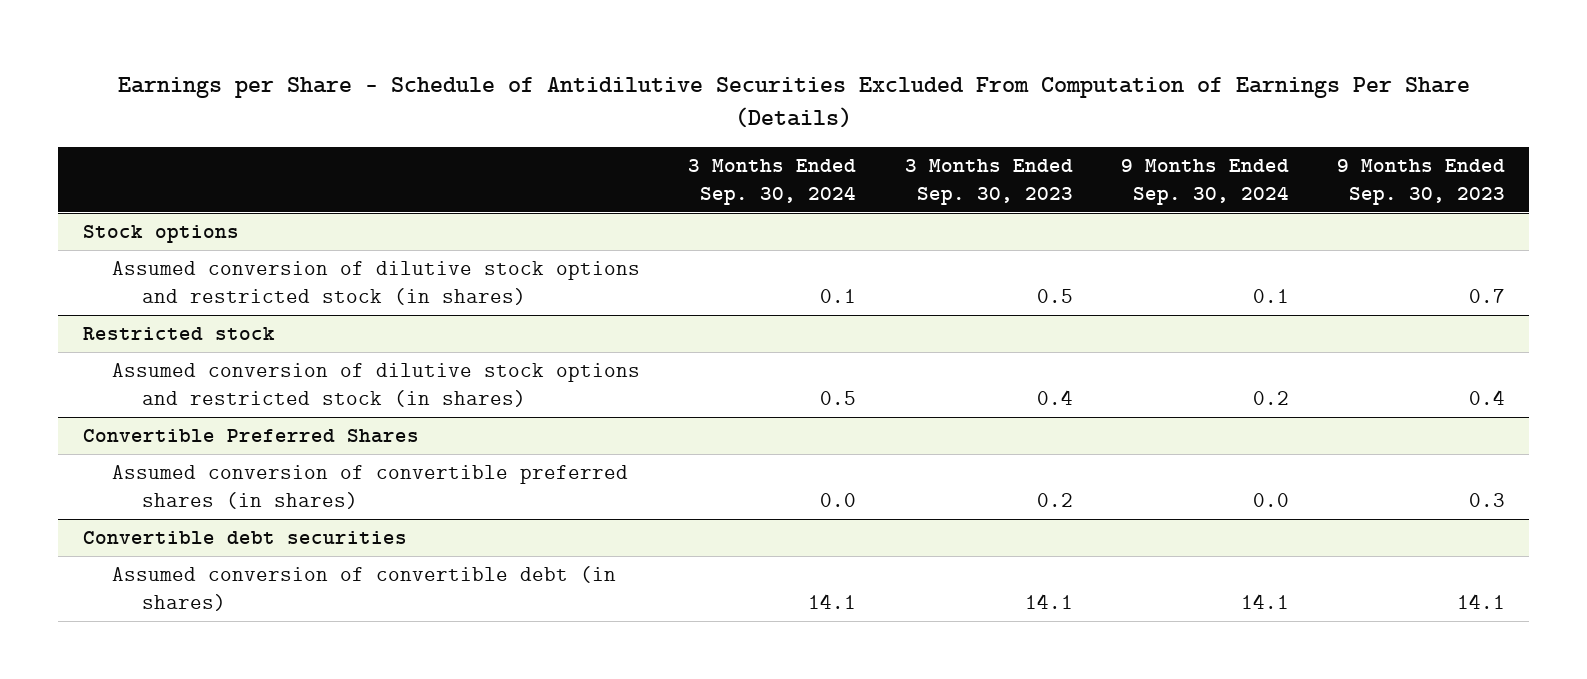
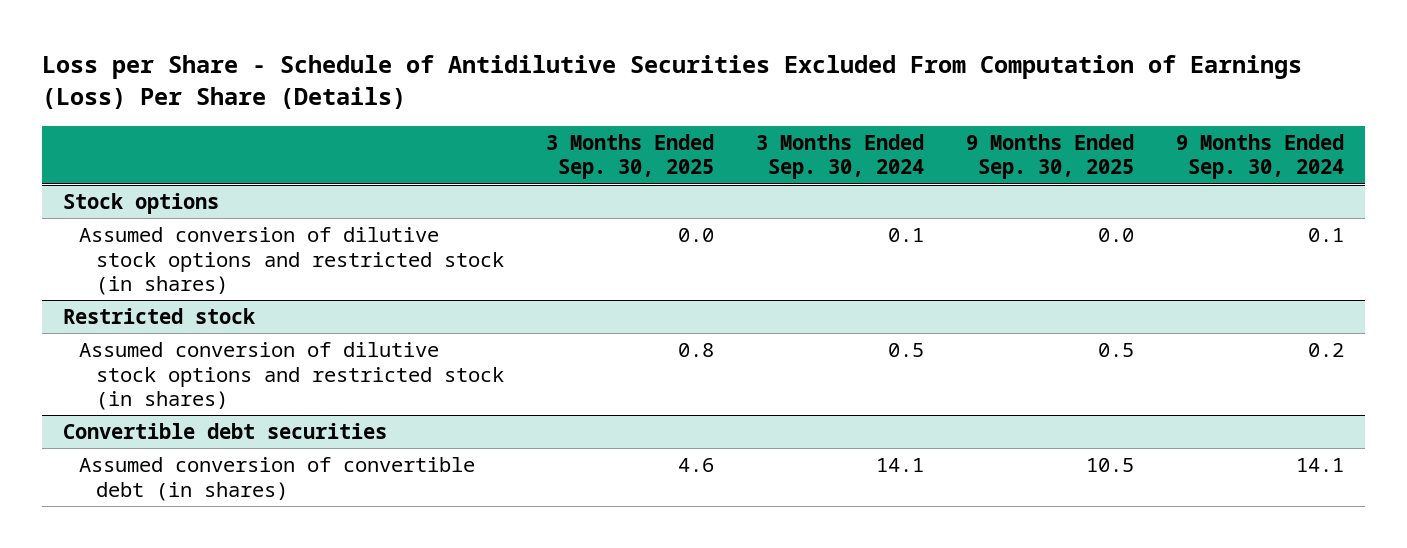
- Earnings per Share - Schedule of Antidilutive Securities Excluded From Computation of Earnings Per Share (Details)
+ Loss per Share - Schedule of Antidilutive Securities Excluded From Computation of Earnings (Loss) Per Share (Details)
- | 3 Months Ended Sep. 30, 2024 | 3 Months Ended Sep. 30, 2023 | 9 Months Ended Sep. 30, 2024 | 9 Months Ended Sep. 30, 2023
+ | 3 Months Ended Sep. 30, 2025 | 3 Months Ended Sep. 30, 2024 | 9 Months Ended Sep. 30, 2025 | 9 Months Ended Sep. 30, 2024
- Convertible Preferred Shares
- Assumed conversion of convertible preferred shares (in shares) | 0.0 | 0.2 | 0.0 | 0.3

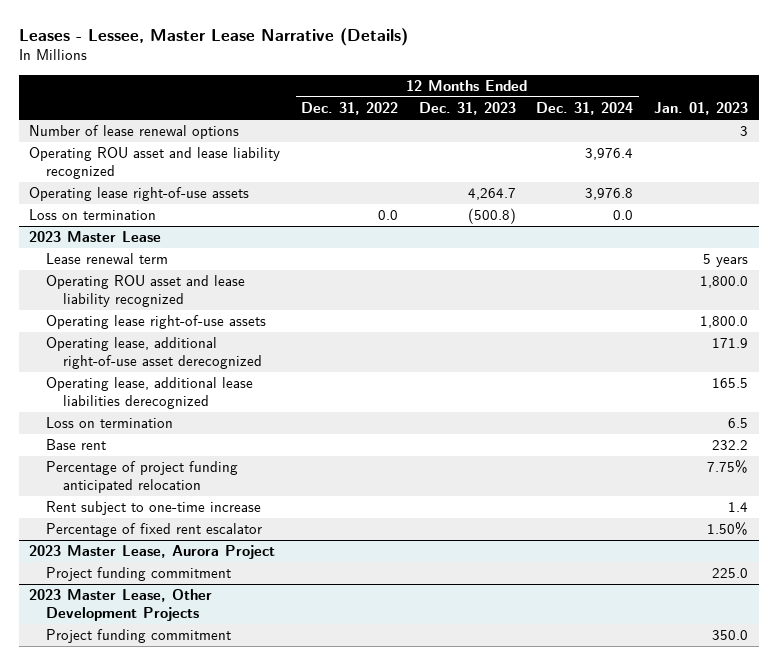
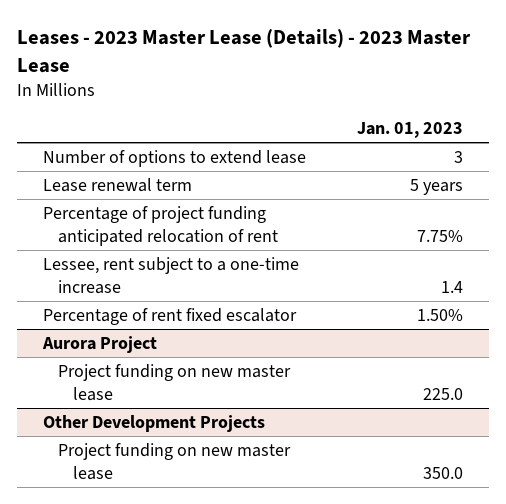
- Leases - Lessee, Master Lease Narrative (Details)
+ Leases - 2023 Master Lease (Details) - 2023 Master Lease
- | 12 Months Ended Dec. 31, 2022 | 12 Months Ended Dec. 31, 2023 | 12 Months Ended Dec. 31, 2024 | Jan. 01, 2023
+ | Jan. 01, 2023
- Number of lease renewal options | | | | 3
- Operating ROU asset and lease liability recognized | | | 3,976.4 |
- Operating lease right-of-use assets | | 4,264.7 | 3,976.8 |
- Loss on termination | 0.0 | (500.8) | 0.0 |
- 2023 Master Lease
+ Number of options to extend lease | 3
- Operating ROU asset and lease liability recognized | | | | 1,800.0
- Operating lease right-of-use assets | | | | 1,800.0
- Operating lease, additional right-of-use asset derecognized | | | | 171.9
- Operating lease, additional lease liabilities derecognized | | | | 165.5
- Loss on termination | | | | 6.5
- Base rent | | | | 232.2
- Percentage of project funding anticipated relocation | | | | 7.75%
- Rent subject to one-time increase | | | | 1.4
- Percentage of fixed rent escalator | | | | 1.50%
- 2023 Master Lease, Aurora Project
- Project funding commitment | | | | 225.0
- 2023 Master Lease, Other Development Projects
- Project funding commitment | | | | 350.0
+ Percentage of project funding anticipated relocation of rent | 7.75%
+ Lessee, rent subject to a one-time increase | 1.4
+ Percentage of rent fixed escalator | 1.50%
+ Aurora Project
+ Project funding on new master lease | 225.0
+ Other Development Projects
+ Project funding on new master lease | 350.0

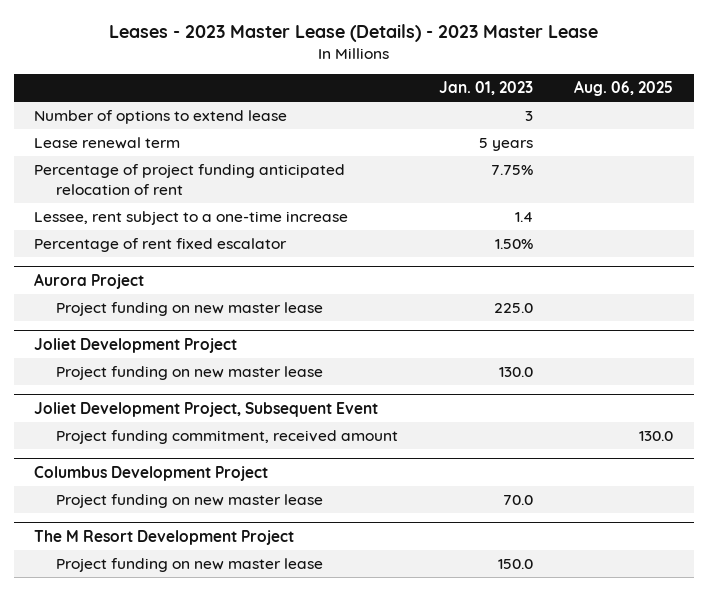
- | Jan. 01, 2023
+ | Jan. 01, 2023 | Aug. 06, 2025
- Other Development Projects
- Project funding on new master lease | 350.0
+ Joliet Development Project
+ Project funding on new master lease | 130.0 |
+ Joliet Development Project, Subsequent Event
+ Project funding commitment, received amount | | 130.0
+ Columbus Development Project
+ Project funding on new master lease | 70.0 |
+ The M Resort Development Project
+ Project funding on new master lease | 150.0 |

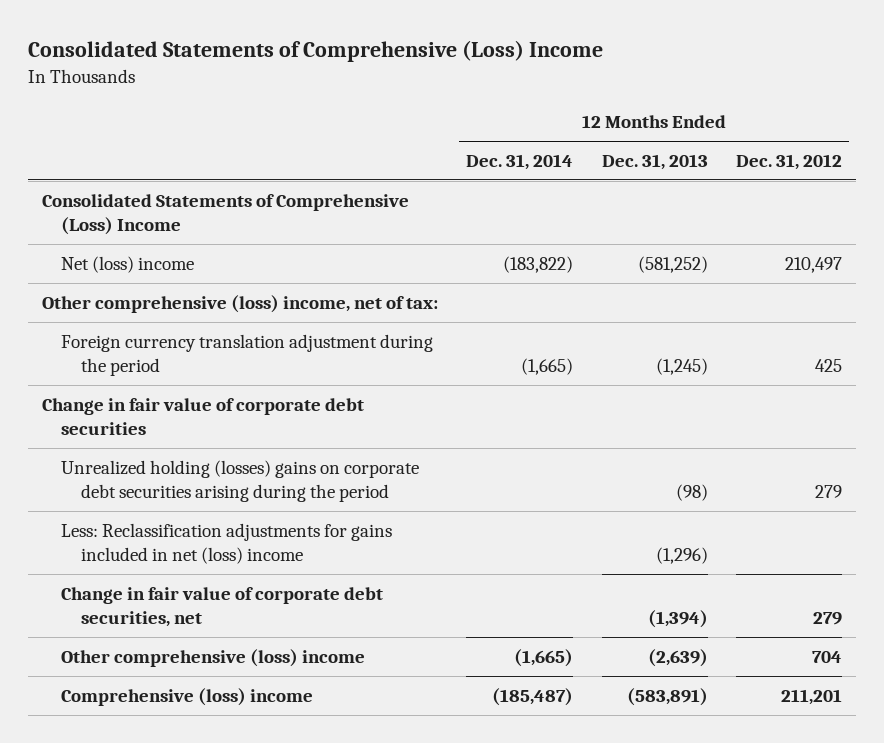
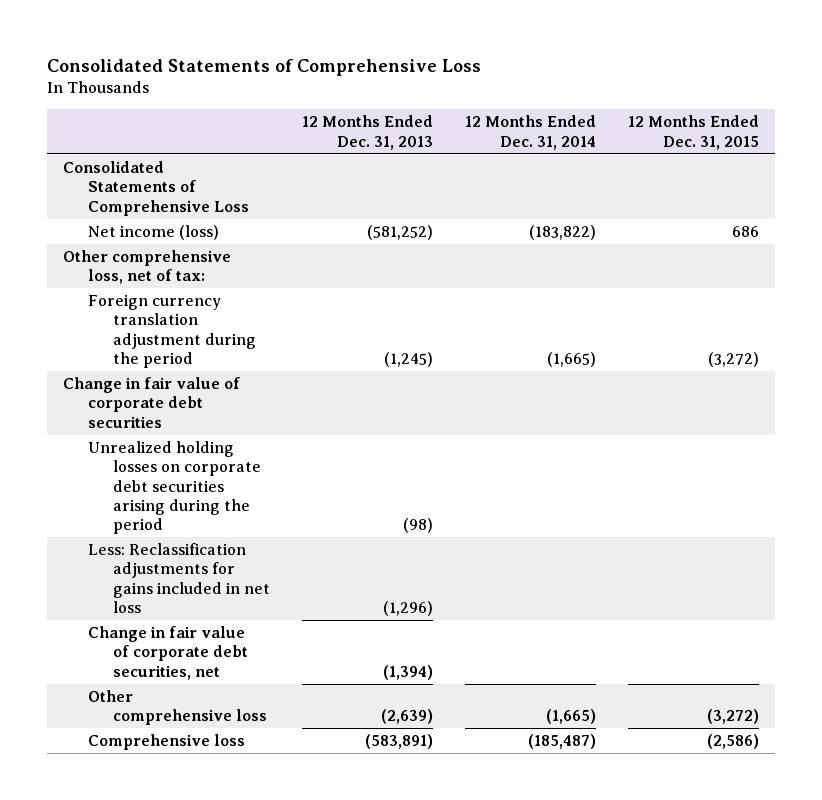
- Consolidated Statements of Comprehensive (Loss) Income
+ Consolidated Statements of Comprehensive Loss
- | 12 Months Ended Dec. 31, 2014 | 12 Months Ended Dec. 31, 2013 | 12 Months Ended Dec. 31, 2012
+ | 12 Months Ended Dec. 31, 2013 | 12 Months Ended Dec. 31, 2014 | 12 Months Ended Dec. 31, 2015
- Consolidated Statements of Comprehensive (Loss) Income
- Net (loss) income | (183,822) | (581,252) | 210,497
- Other comprehensive (loss) income, net of tax:
+ Consolidated Statements of Comprehensive Loss
+ Net income (loss) | (581,252) | (183,822) | 686
+ Other comprehensive loss, net of tax:
- Unrealized holding (losses) gains on corporate debt securities arising during the period | | (98) | 279
- Less: Reclassification adjustments for gains included in net (loss) income | | (1,296) |
+ Unrealized holding losses on corporate debt securities arising during the period | (98) | |
+ Less: Reclassification adjustments for gains included in net loss | (1,296) | |
- Other comprehensive (loss) income | (1,665) | (2,639) | 704
- Comprehensive (loss) income | (185,487) | (583,891) | 211,201
+ Other comprehensive loss | (2,639) | (1,665) | (3,272)
+ Comprehensive loss | (583,891) | (185,487) | (2,586)

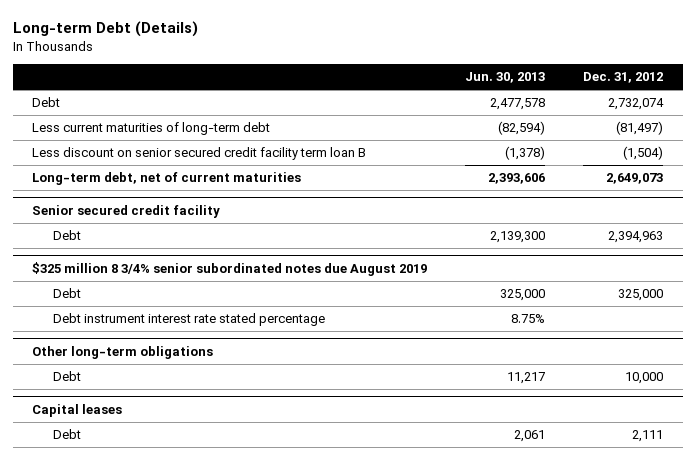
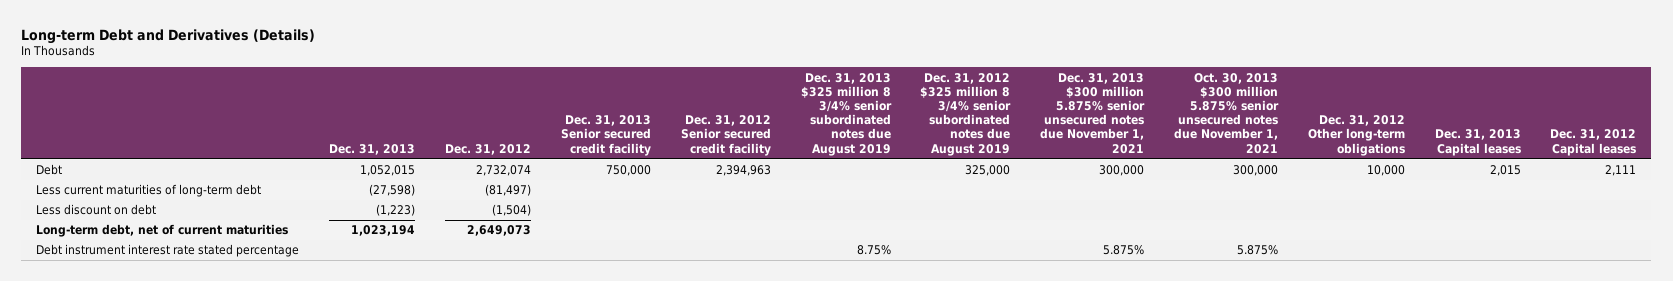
- Long-term Debt (Details)
+ Long-term Debt and Derivatives (Details)
- | Jun. 30, 2013 | Dec. 31, 2012
+ | Dec. 31, 2013 | Dec. 31, 2012 | Dec. 31, 2013 Senior secured credit facility | Dec. 31, 2012 Senior secured credit facility | Dec. 31, 2013 $325 million 8 3/4% senior subordinated notes due August 2019 | Dec. 31, 2012 $325 million 8 3/4% senior subordinated notes due August 2019 | Dec. 31, 2013 $300 million 5.875% senior unsecured notes due November 1, 2021 | Oct. 30, 2013 $300 million 5.875% senior unsecured notes due November 1, 2021 | Dec. 31, 2012 Other long-term obligations | Dec. 31, 2013 Capital leases | Dec. 31, 2012 Capital leases
- Less discount on senior secured credit facility term loan B | (1,378) | (1,504)
+ Less discount on debt | (1,223) | (1,504) | | | | | | | | |
- Senior secured credit facility
- Debt | 2,139,300 | 2,394,963
- $325 million 8 3/4% senior subordinated notes due August 2019
- Debt | 325,000 | 325,000
- Other long-term obligations
- Debt | 11,217 | 10,000
- Capital leases
- Debt | 2,061 | 2,111

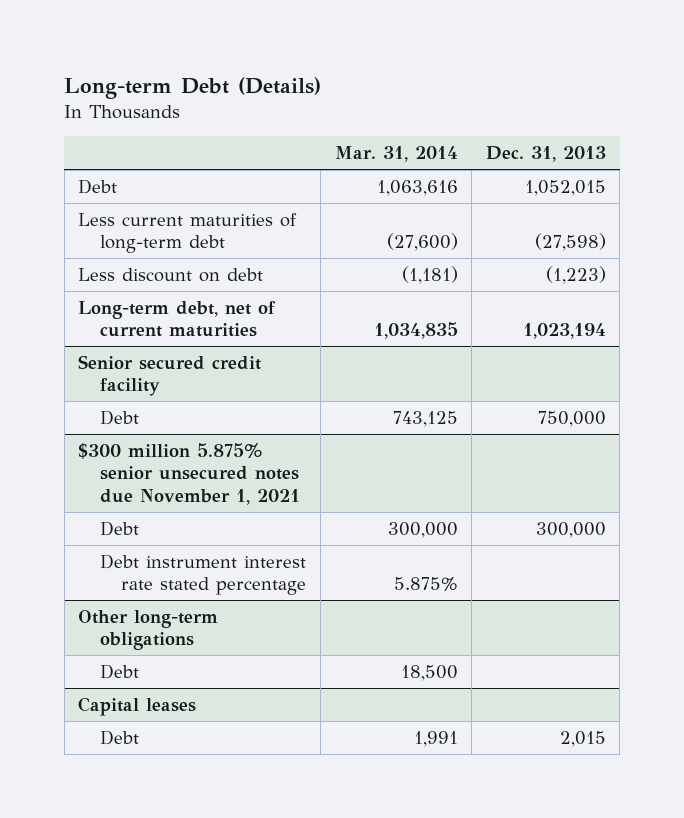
- Long-term Debt and Derivatives (Details)
+ Long-term Debt (Details)
- | Dec. 31, 2013 | Dec. 31, 2012 | Dec. 31, 2013 Senior secured credit facility | Dec. 31, 2012 Senior secured credit facility | Dec. 31, 2013 $325 million 8 3/4% senior subordinated notes due August 2019 | Dec. 31, 2012 $325 million 8 3/4% senior subordinated notes due August 2019 | Dec. 31, 2013 $300 million 5.875% senior unsecured notes due November 1, 2021 | Oct. 30, 2013 $300 million 5.875% senior unsecured notes due November 1, 2021 | Dec. 31, 2012 Other long-term obligations | Dec. 31, 2013 Capital leases | Dec. 31, 2012 Capital leases
+ | Mar. 31, 2014 | Dec. 31, 2013
+ Senior secured credit facility
+ Debt | 743,125 | 750,000
+ $300 million 5.875% senior unsecured notes due November 1, 2021
+ Debt | 300,000 | 300,000
+ Other long-term obligations
+ Debt | 18,500 |
+ Capital leases
+ Debt | 1,991 | 2,015

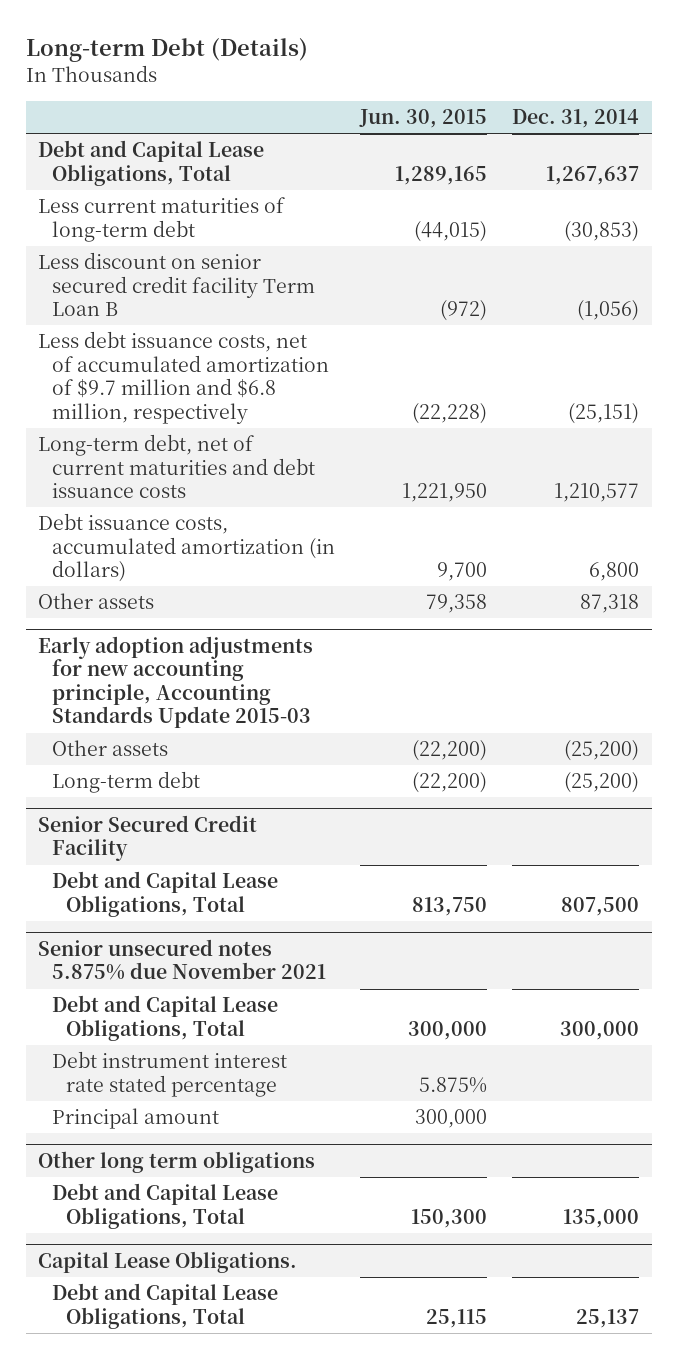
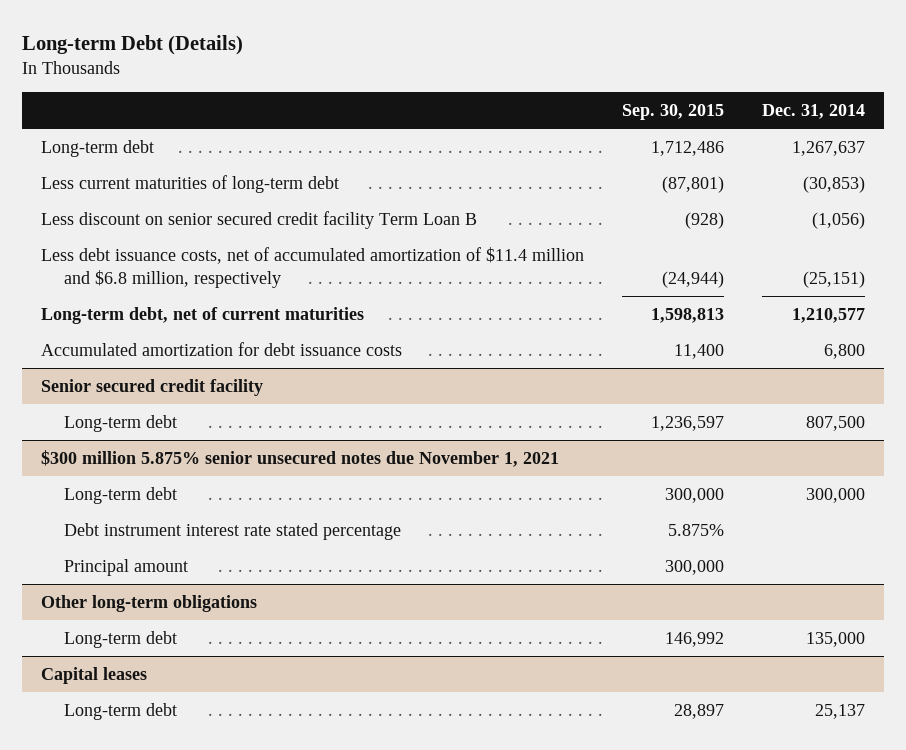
- | Jun. 30, 2015 | Dec. 31, 2014
+ | Sep. 30, 2015 | Dec. 31, 2014
- Debt and Capital Lease Obligations, Total | 1,289,165 | 1,267,637
+ Long-term debt | 1,712,486 | 1,267,637
- Less debt issuance costs, net of accumulated amortization of $9.7 million and $6.8 million, respectively | (22,228) | (25,151)
- Long-term debt, net of current maturities and debt issuance costs | 1,221,950 | 1,210,577
- Debt issuance costs, accumulated amortization (in dollars) | 9,700 | 6,800
- Other assets | 79,358 | 87,318
- Early adoption adjustments for new accounting principle, Accounting Standards Update 2015-03
- Other assets | (22,200) | (25,200)
- Long-term debt | (22,200) | (25,200)
- Senior Secured Credit Facility
- Debt and Capital Lease Obligations, Total | 813,750 | 807,500
- Senior unsecured notes 5.875% due November 2021
- Debt and Capital Lease Obligations, Total | 300,000 | 300,000
+ Less debt issuance costs, net of accumulated amortization of $11.4 million and $6.8 million, respectively | (24,944) | (25,151)
+ Long-term debt, net of current maturities | 1,598,813 | 1,210,577
+ Accumulated amortization for debt issuance costs | 11,400 | 6,800
+ Senior secured credit facility
+ Long-term debt | 1,236,597 | 807,500
+ $300 million 5.875% senior unsecured notes due November 1, 2021
+ Long-term debt | 300,000 | 300,000
- Other long term obligations
- Debt and Capital Lease Obligations, Total | 150,300 | 135,000
- Capital Lease Obligations.
- Debt and Capital Lease Obligations, Total | 25,115 | 25,137
+ Other long-term obligations
+ Long-term debt | 146,992 | 135,000
+ Capital leases
+ Long-term debt | 28,897 | 25,137

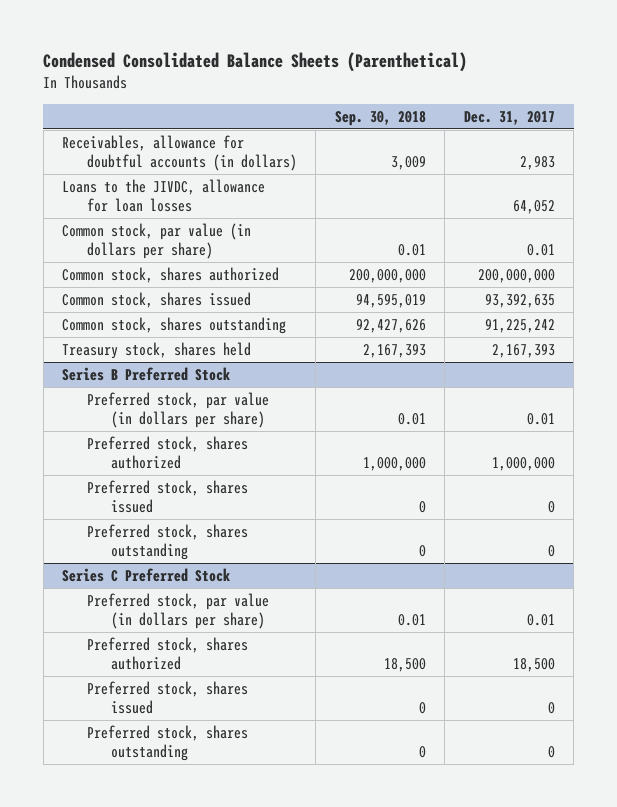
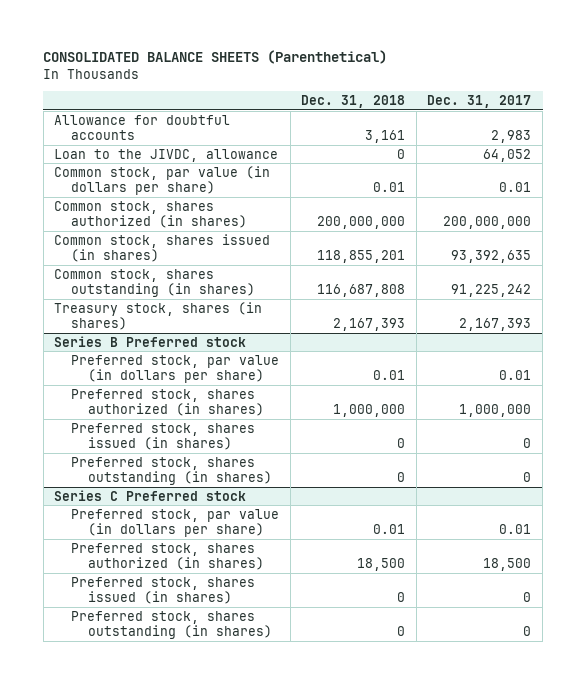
- Condensed Consolidated Balance Sheets (Parenthetical)
+ CONSOLIDATED BALANCE SHEETS (Parenthetical)
- | Sep. 30, 2018 | Dec. 31, 2017
+ | Dec. 31, 2018 | Dec. 31, 2017
- Receivables, allowance for doubtful accounts (in dollars) | 3,009 | 2,983
- Loans to the JIVDC, allowance for loan losses | | 64,052
+ Allowance for doubtful accounts | 3,161 | 2,983
+ Loan to the JIVDC, allowance | 0 | 64,052
- Common stock, shares authorized | 200,000,000 | 200,000,000
- Common stock, shares issued | 94,595,019 | 93,392,635
- Common stock, shares outstanding | 92,427,626 | 91,225,242
- Treasury stock, shares held | 2,167,393 | 2,167,393
- Series B Preferred Stock
+ Common stock, shares authorized (in shares) | 200,000,000 | 200,000,000
+ Common stock, shares issued (in shares) | 118,855,201 | 93,392,635
+ Common stock, shares outstanding (in shares) | 116,687,808 | 91,225,242
+ Treasury stock, shares (in shares) | 2,167,393 | 2,167,393
+ Series B Preferred stock
- Preferred stock, shares authorized | 1,000,000 | 1,000,000
- Preferred stock, shares issued | 0 | 0
- Preferred stock, shares outstanding | 0 | 0
- Series C Preferred Stock
+ Preferred stock, shares authorized (in shares) | 1,000,000 | 1,000,000
+ Preferred stock, shares issued (in shares) | 0 | 0
+ Preferred stock, shares outstanding (in shares) | 0 | 0
+ Series C Preferred stock
- Preferred stock, shares authorized | 18,500 | 18,500
- Preferred stock, shares issued | 0 | 0
- Preferred stock, shares outstanding | 0 | 0
+ Preferred stock, shares authorized (in shares) | 18,500 | 18,500
+ Preferred stock, shares issued (in shares) | 0 | 0
+ Preferred stock, shares outstanding (in shares) | 0 | 0

